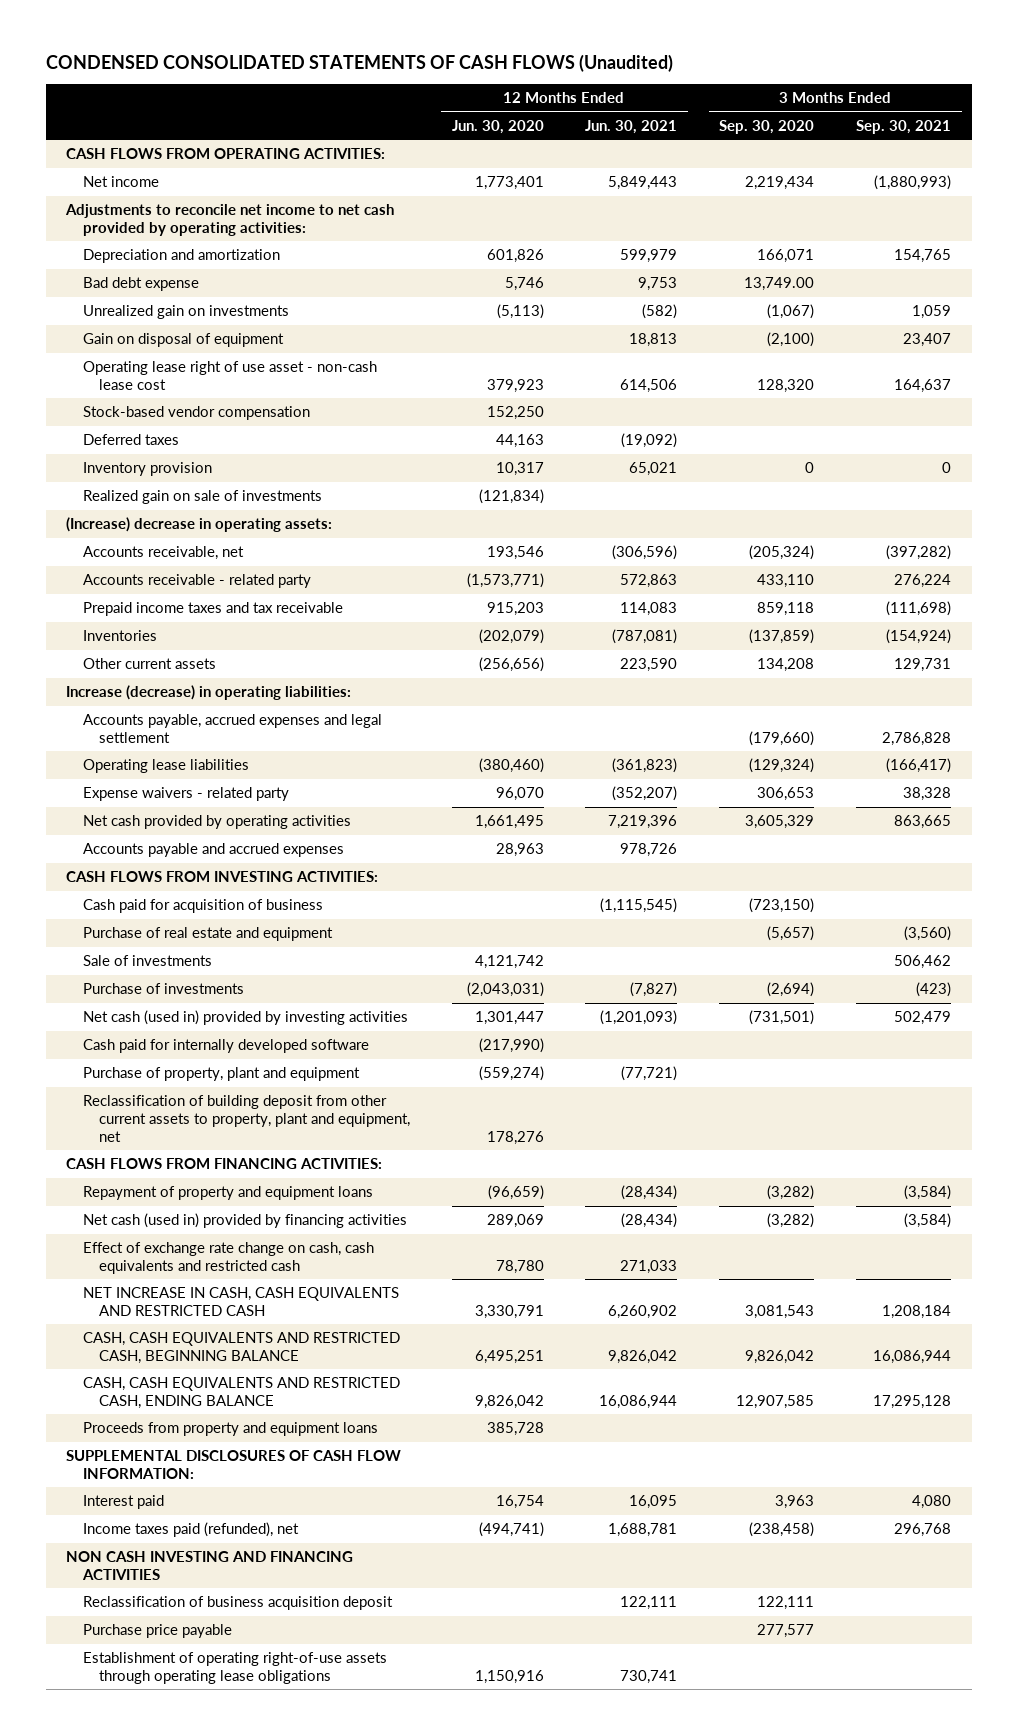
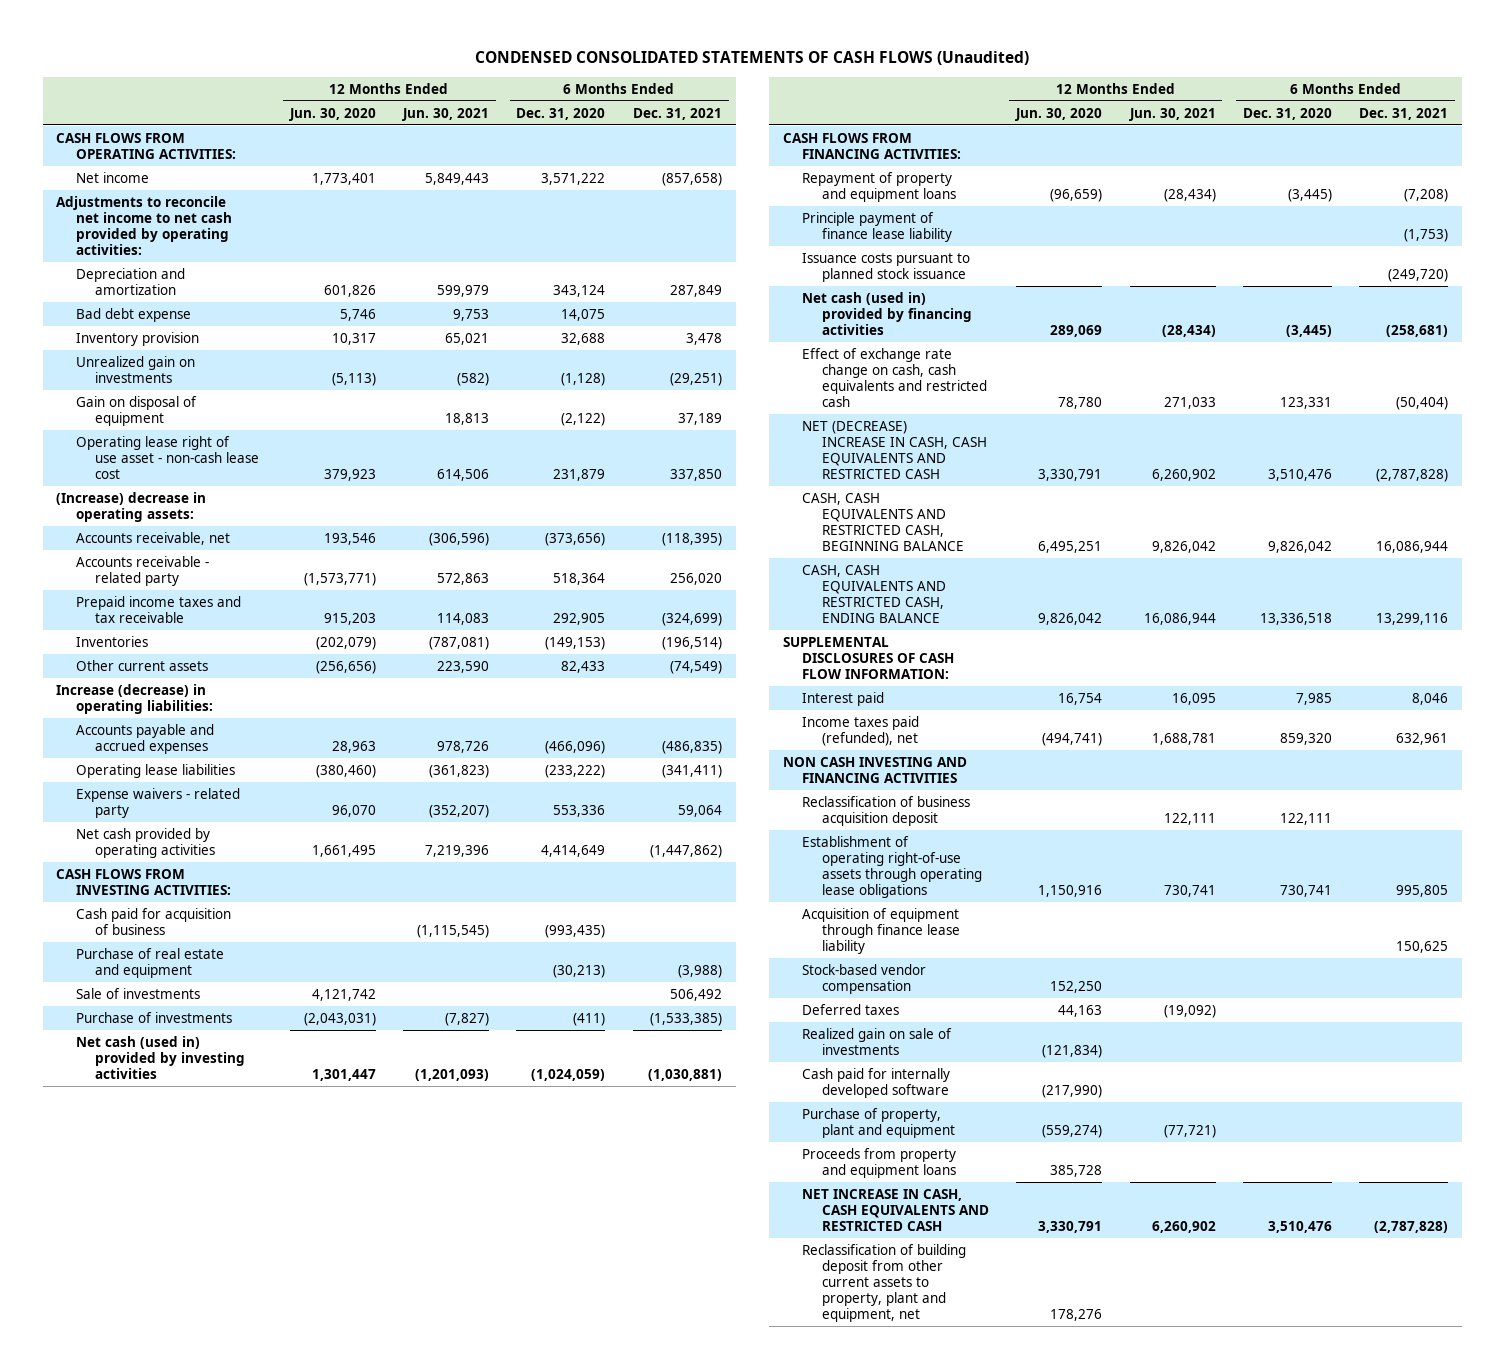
- | 12 Months Ended Jun. 30, 2020 | 12 Months Ended Jun. 30, 2021 | 3 Months Ended Sep. 30, 2020 | 3 Months Ended Sep. 30, 2021
+ | 12 Months Ended Jun. 30, 2020 | 12 Months Ended Jun. 30, 2021 | 6 Months Ended Dec. 31, 2020 | 6 Months Ended Dec. 31, 2021
moved up: Inventory provision | 10,317 | 65,021 | 32,688 | 3,478
- Accounts payable, accrued expenses and legal settlement | | | (179,660) | 2,786,828
moved up: Accounts payable and accrued expenses | 28,963 | 978,726 | (466,096) | (486,835)
+ Principle payment of finance lease liability | | | | (1,753)
+ Issuance costs pursuant to planned stock issuance | | | | (249,720)
+ NET (DECREASE) INCREASE IN CASH, CASH EQUIVALENTS AND RESTRICTED CASH | 3,330,791 | 6,260,902 | 3,510,476 | (2,787,828)
- Purchase price payable | | | 277,577 |
+ Acquisition of equipment through finance lease liability | | | | 150,625
moved down: Stock-based vendor compensation | 152,250 | | |
moved down: Deferred taxes | 44,163 | (19,092) | |
moved down: Realized gain on sale of investments | (121,834) | | |
moved down: Cash paid for internally developed software | (217,990) | | |
moved down: Purchase of property, plant and equipment | (559,274) | (77,721) | |
moved down: Proceeds from property and equipment loans | 385,728 | | |
moved down: NET INCREASE IN CASH, CASH EQUIVALENTS AND RESTRICTED CASH | 3,330,791 | 6,260,902 | 3,510,476 | (2,787,828)
moved down: Reclassification of building deposit from other current assets to property, plant and equipment, net | 178,276 | | |

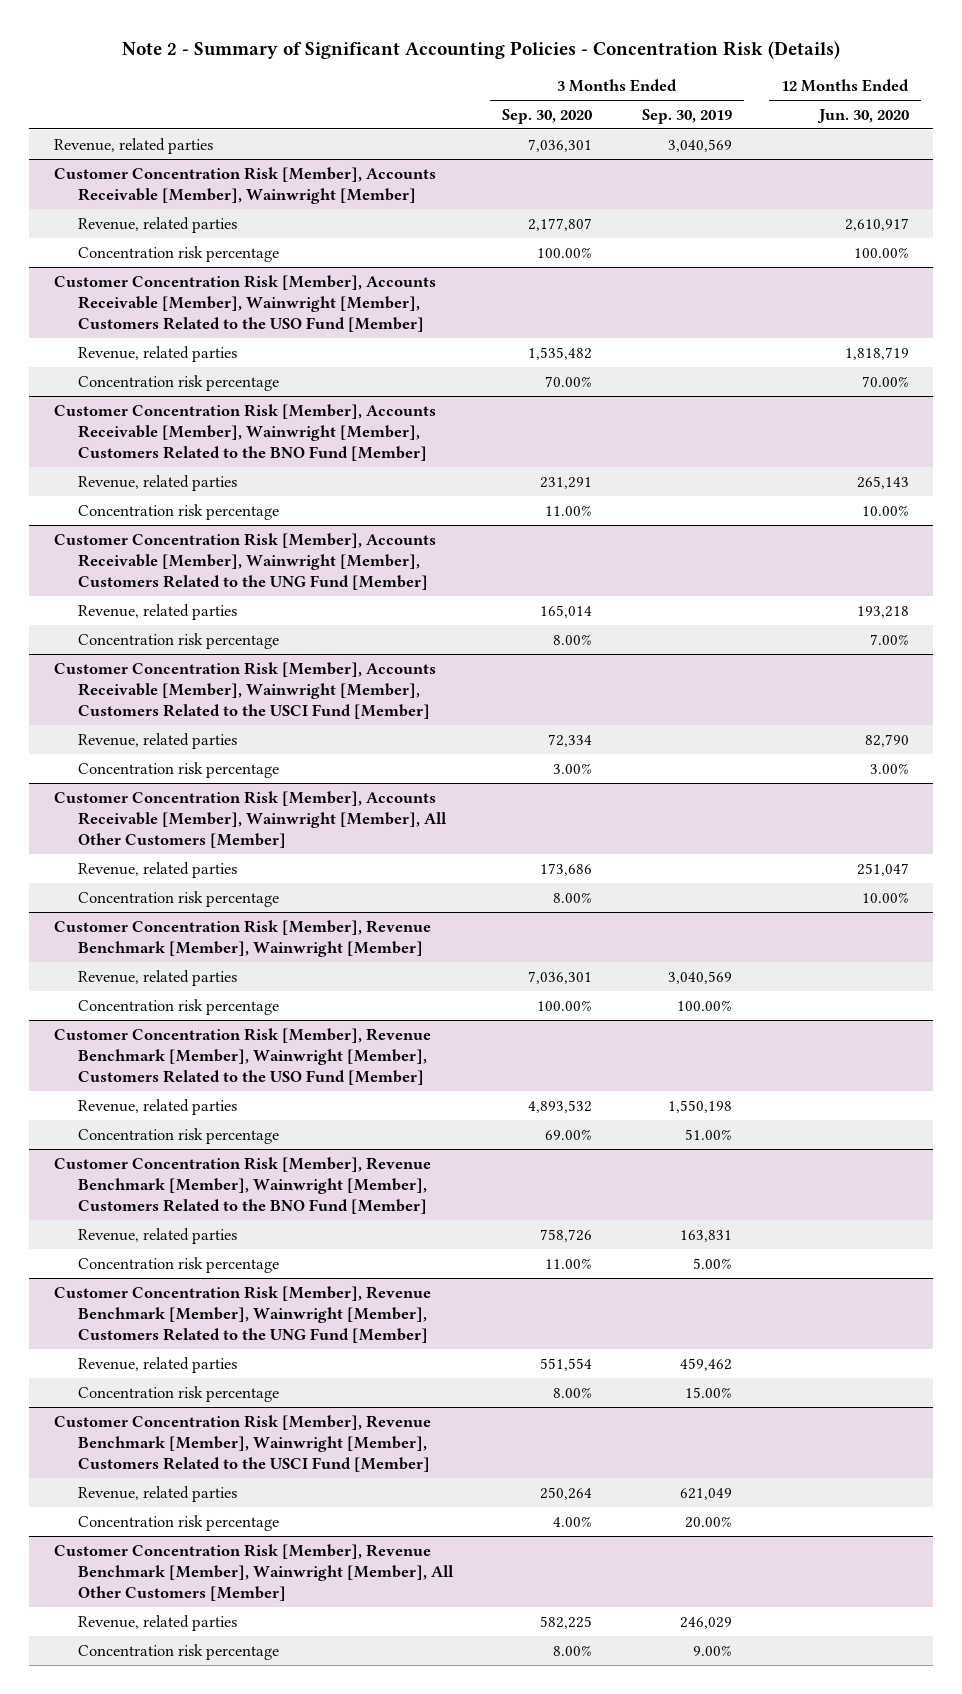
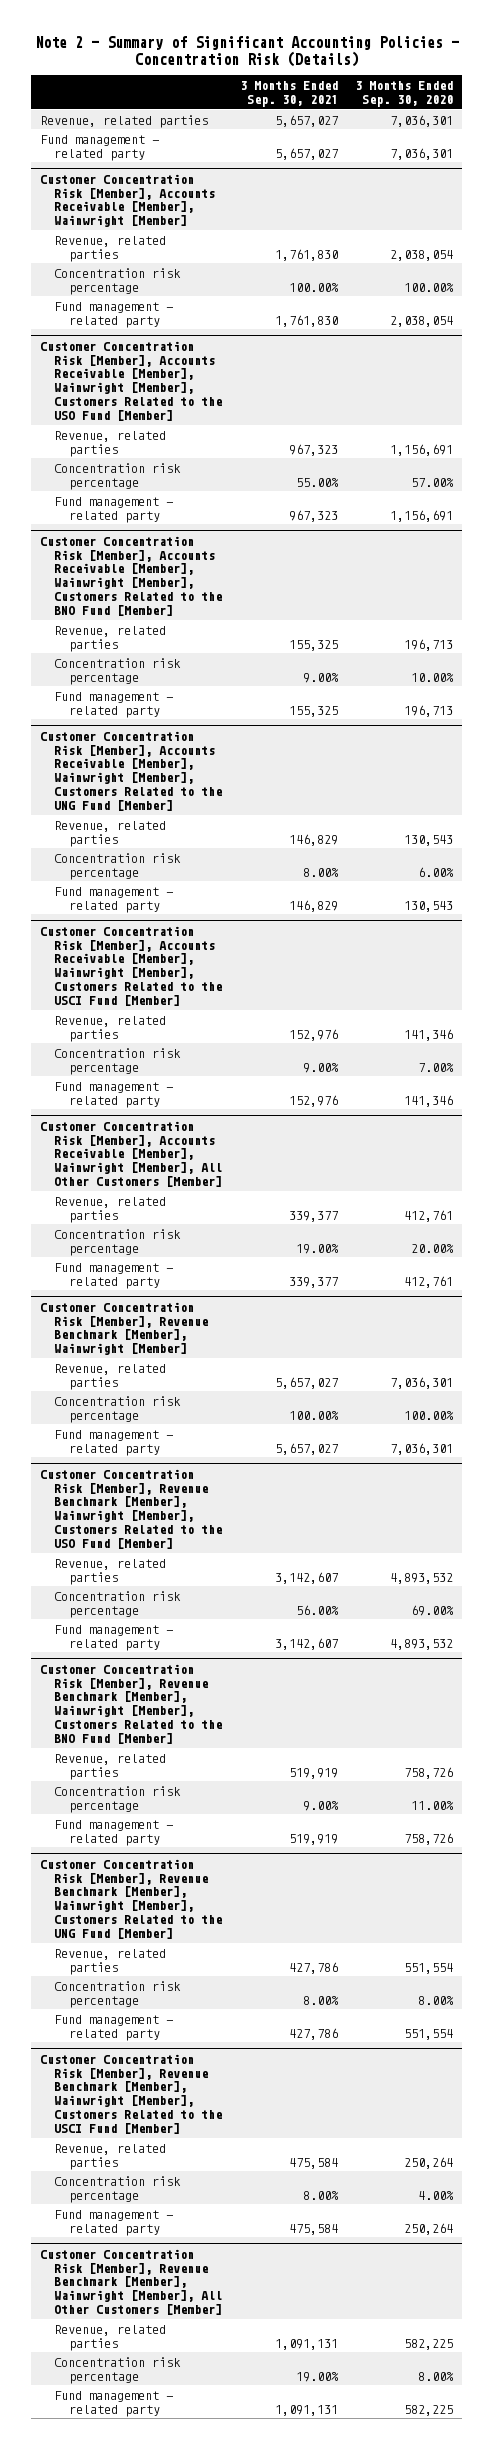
- | 3 Months Ended Sep. 30, 2020 | 3 Months Ended Sep. 30, 2019 | 12 Months Ended Jun. 30, 2020
+ | 3 Months Ended Sep. 30, 2021 | 3 Months Ended Sep. 30, 2020
+ Fund management - related party | 5,657,027 | 7,036,301
@ Customer Concentration Risk [Member], Accounts Receivable [Member], Wainwright [Member]
- Revenue, related parties | 2,177,807 | | 2,610,917
+ Revenue, related parties | 1,761,830 | 2,038,054
+ Fund management - related party | 1,761,830 | 2,038,054
@ Customer Concentration Risk [Member], Accounts Receivable [Member], Wainwright [Member], Customers Related to the USO Fund [Member]
- Revenue, related parties | 1,535,482 | | 1,818,719
- Concentration risk percentage | 70.00% | | 70.00%
+ Revenue, related parties | 967,323 | 1,156,691
+ Concentration risk percentage | 55.00% | 57.00%
+ Fund management - related party | 967,323 | 1,156,691
@ Customer Concentration Risk [Member], Accounts Receivable [Member], Wainwright [Member], Customers Related to the BNO Fund [Member]
- Revenue, related parties | 231,291 | | 265,143
- Concentration risk percentage | 11.00% | | 10.00%
+ Revenue, related parties | 155,325 | 196,713
+ Concentration risk percentage | 9.00% | 10.00%
+ Fund management - related party | 155,325 | 196,713
@ Customer Concentration Risk [Member], Accounts Receivable [Member], Wainwright [Member], Customers Related to the UNG Fund [Member]
- Revenue, related parties | 165,014 | | 193,218
- Concentration risk percentage | 8.00% | | 7.00%
+ Revenue, related parties | 146,829 | 130,543
+ Concentration risk percentage | 8.00% | 6.00%
+ Fund management - related party | 146,829 | 130,543
@ Customer Concentration Risk [Member], Accounts Receivable [Member], Wainwright [Member], Customers Related to the USCI Fund [Member]
- Revenue, related parties | 72,334 | | 82,790
- Concentration risk percentage | 3.00% | | 3.00%
+ Revenue, related parties | 152,976 | 141,346
+ Concentration risk percentage | 9.00% | 7.00%
+ Fund management - related party | 152,976 | 141,346
@ Customer Concentration Risk [Member], Accounts Receivable [Member], Wainwright [Member], All Other Customers [Member]
- Revenue, related parties | 173,686 | | 251,047
- Concentration risk percentage | 8.00% | | 10.00%
+ Revenue, related parties | 339,377 | 412,761
+ Concentration risk percentage | 19.00% | 20.00%
+ Fund management - related party | 339,377 | 412,761
@ Customer Concentration Risk [Member], Revenue Benchmark [Member], Wainwright [Member]
+ Fund management - related party | 5,657,027 | 7,036,301
@ Customer Concentration Risk [Member], Revenue Benchmark [Member], Wainwright [Member], Customers Related to the USO Fund [Member]
+ Fund management - related party | 3,142,607 | 4,893,532
@ Customer Concentration Risk [Member], Revenue Benchmark [Member], Wainwright [Member], Customers Related to the BNO Fund [Member]
+ Fund management - related party | 519,919 | 758,726
@ Customer Concentration Risk [Member], Revenue Benchmark [Member], Wainwright [Member], Customers Related to the UNG Fund [Member]
+ Fund management - related party | 427,786 | 551,554
@ Customer Concentration Risk [Member], Revenue Benchmark [Member], Wainwright [Member], Customers Related to the USCI Fund [Member]
+ Fund management - related party | 475,584 | 250,264
@ Customer Concentration Risk [Member], Revenue Benchmark [Member], Wainwright [Member], All Other Customers [Member]
+ Fund management - related party | 1,091,131 | 582,225

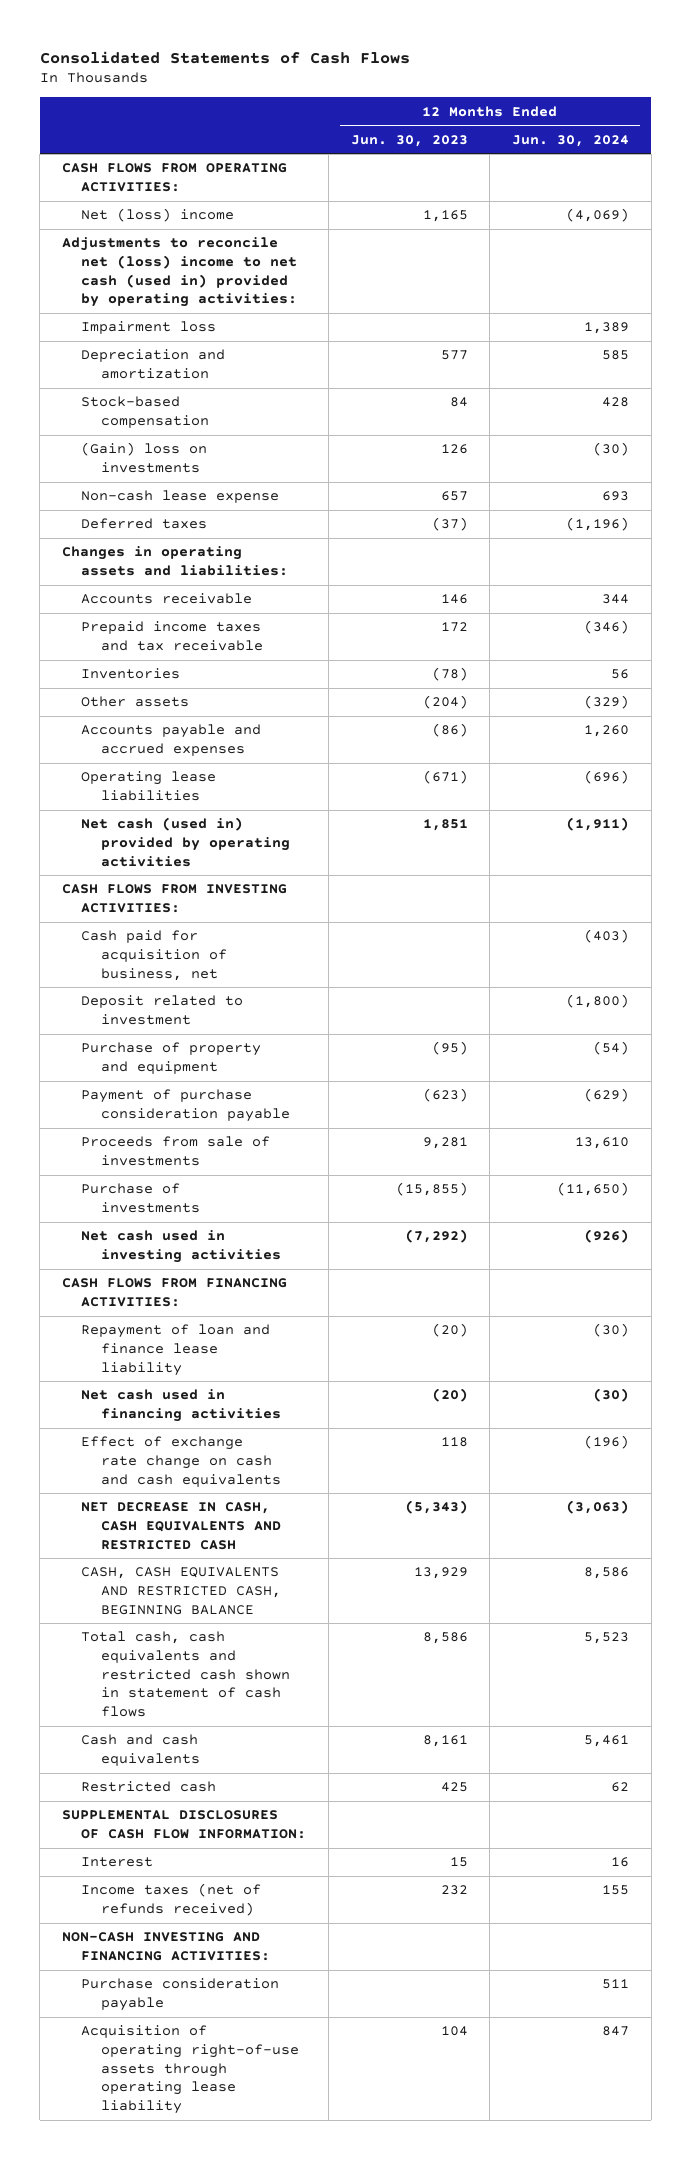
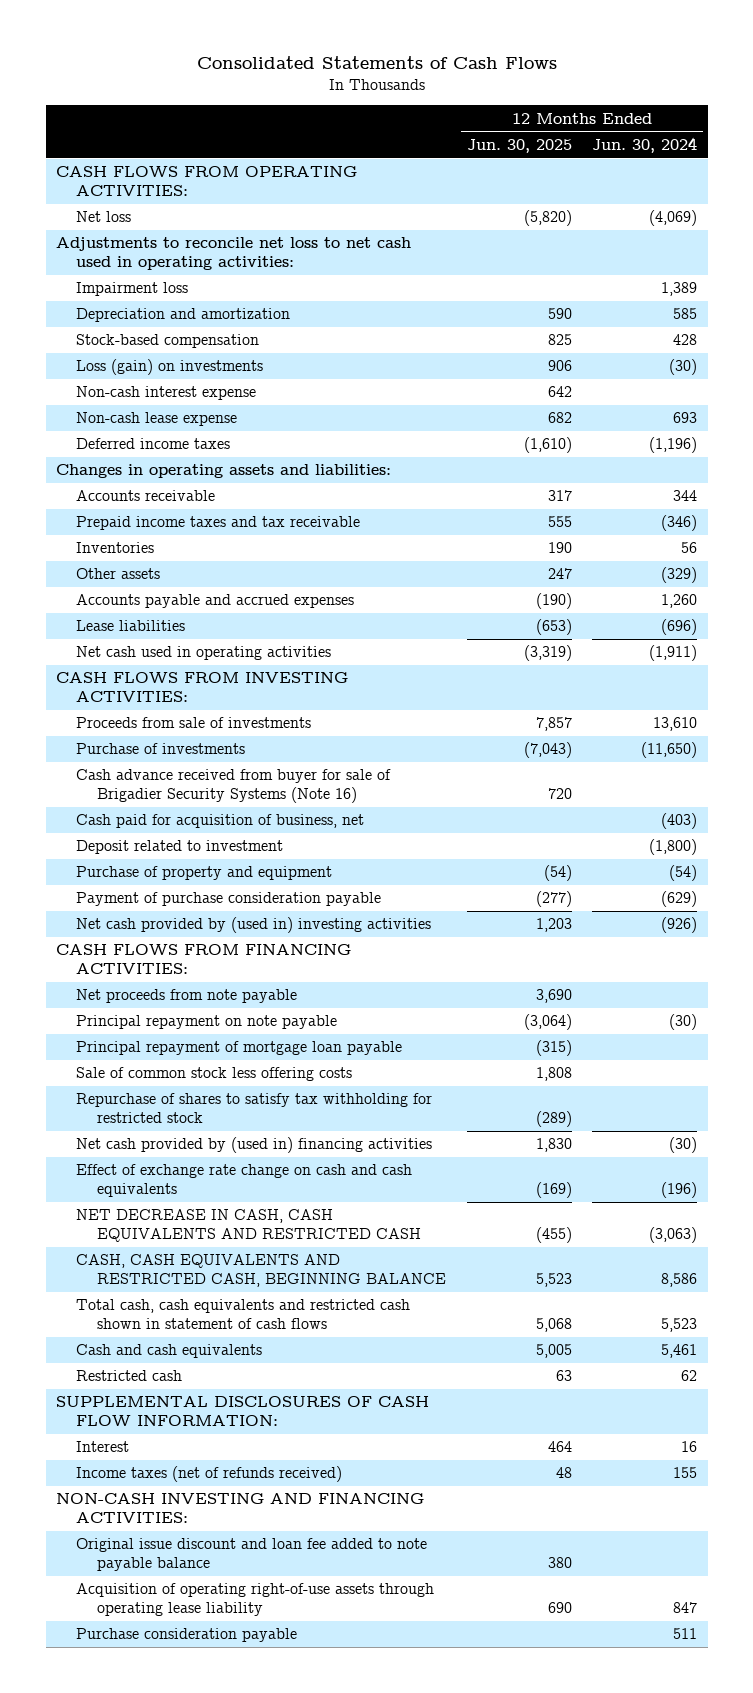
- | 12 Months Ended Jun. 30, 2023 | 12 Months Ended Jun. 30, 2024
+ | 12 Months Ended Jun. 30, 2025 | 12 Months Ended Jun. 30, 2024
- Net (loss) income | 1,165 | (4,069)
- Adjustments to reconcile net (loss) income to net cash (used in) provided by operating activities:
+ Net loss | (5,820) | (4,069)
+ Adjustments to reconcile net loss to net cash used in operating activities:
- (Gain) loss on investments | 126 | (30)
+ Loss (gain) on investments | 906 | (30)
+ Non-cash interest expense | 642 |
- Deferred taxes | (37) | (1,196)
+ Deferred income taxes | (1,610) | (1,196)
- Operating lease liabilities | (671) | (696)
- Net cash (used in) provided by operating activities | 1,851 | (1,911)
+ Lease liabilities | (653) | (696)
+ Net cash used in operating activities | (3,319) | (1,911)
moved up: Proceeds from sale of investments | 7,857 | 13,610
moved up: Purchase of investments | (7,043) | (11,650)
+ Cash advance received from buyer for sale of Brigadier Security Systems (Note 16) | 720 |
- Net cash used in investing activities | (7,292) | (926)
+ Net cash provided by (used in) investing activities | 1,203 | (926)
- Repayment of loan and finance lease liability | (20) | (30)
- Net cash used in financing activities | (20) | (30)
+ Net proceeds from note payable | 3,690 |
+ Principal repayment on note payable | (3,064) | (30)
+ Principal repayment of mortgage loan payable | (315) |
+ Sale of common stock less offering costs | 1,808 |
+ Repurchase of shares to satisfy tax withholding for restricted stock | (289) |
+ Net cash provided by (used in) financing activities | 1,830 | (30)
+ Original issue discount and loan fee added to note payable balance | 380 |
moved down: Purchase consideration payable | | 511

